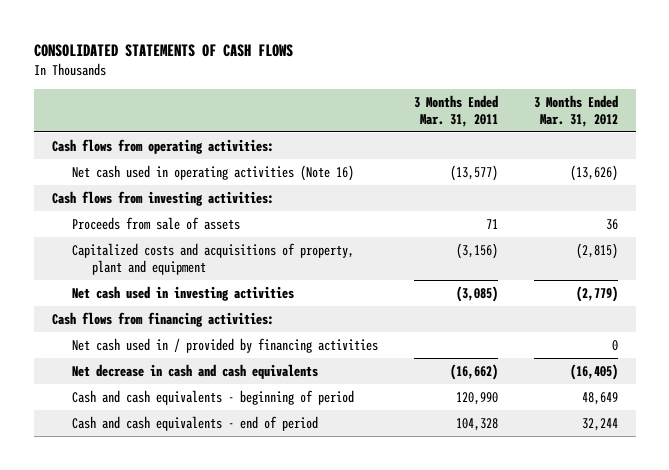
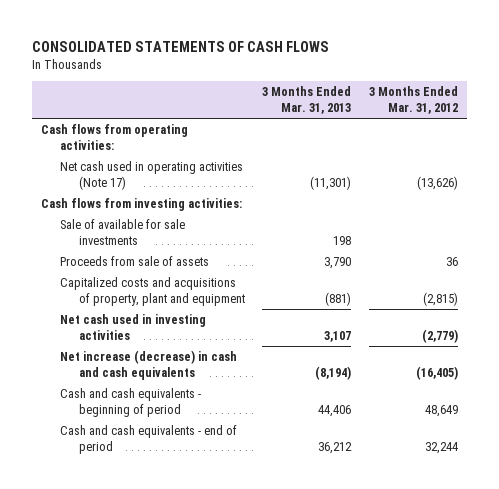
- | 3 Months Ended Mar. 31, 2011 | 3 Months Ended Mar. 31, 2012
+ | 3 Months Ended Mar. 31, 2013 | 3 Months Ended Mar. 31, 2012
- Net cash used in operating activities (Note 16) | (13,577) | (13,626)
+ Net cash used in operating activities (Note 17) | (11,301) | (13,626)
+ Sale of available for sale investments | 198 |
- Cash flows from financing activities:
- Net cash used in / provided by financing activities | | 0
- Net decrease in cash and cash equivalents | (16,662) | (16,405)
+ Net increase (decrease) in cash and cash equivalents | (8,194) | (16,405)

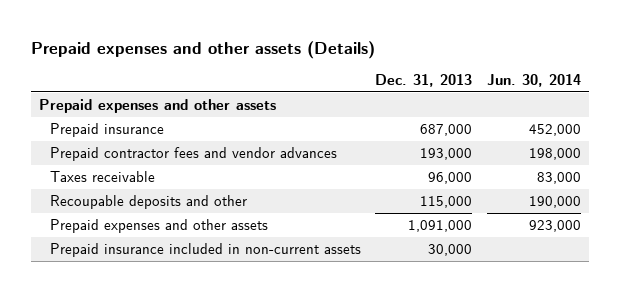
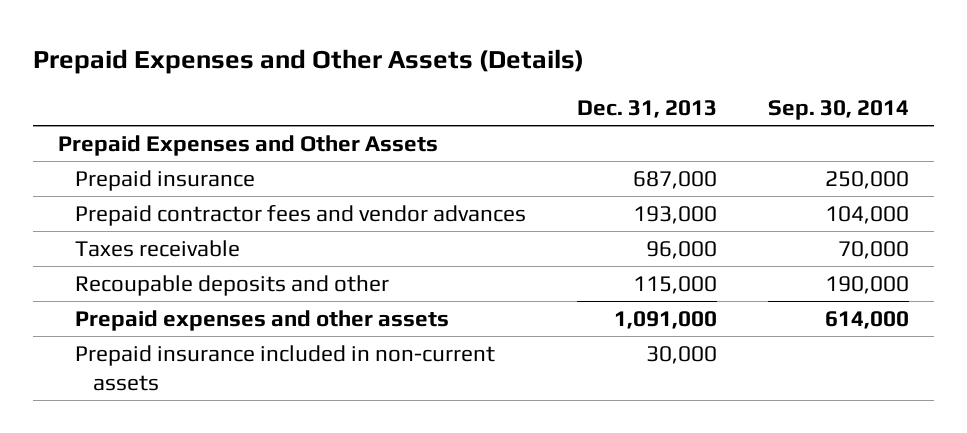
- Prepaid expenses and other assets (Details)
+ Prepaid Expenses and Other Assets (Details)
- | Dec. 31, 2013 | Jun. 30, 2014
+ | Dec. 31, 2013 | Sep. 30, 2014
- Prepaid expenses and other assets
+ Prepaid Expenses and Other Assets

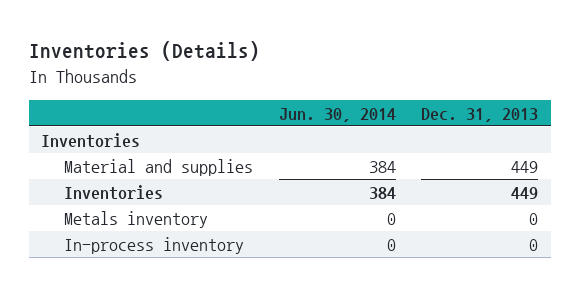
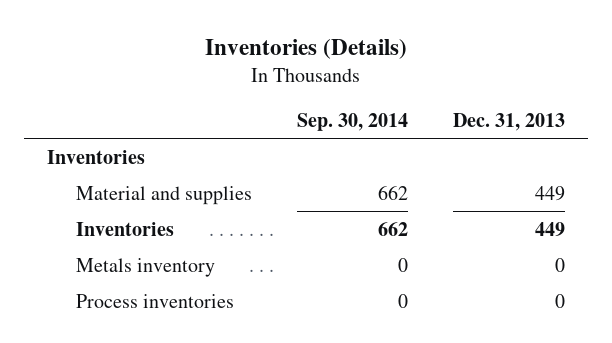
- | Jun. 30, 2014 | Dec. 31, 2013
+ | Sep. 30, 2014 | Dec. 31, 2013
- In-process inventory | 0 | 0
+ Process inventories | 0 | 0

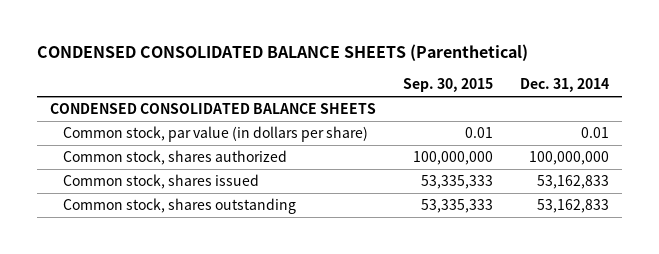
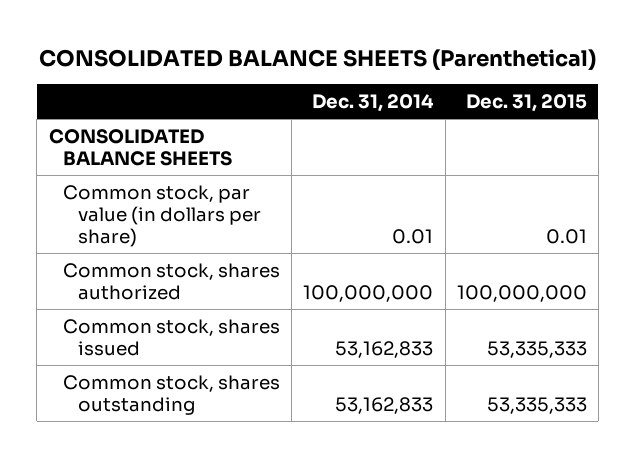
- CONDENSED CONSOLIDATED BALANCE SHEETS (Parenthetical)
+ CONSOLIDATED BALANCE SHEETS (Parenthetical)
- | Sep. 30, 2015 | Dec. 31, 2014
+ | Dec. 31, 2014 | Dec. 31, 2015
- CONDENSED CONSOLIDATED BALANCE SHEETS
+ CONSOLIDATED BALANCE SHEETS

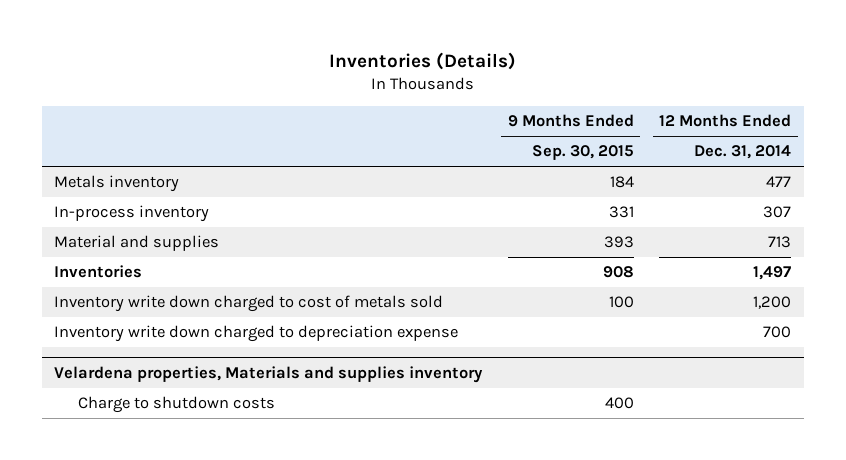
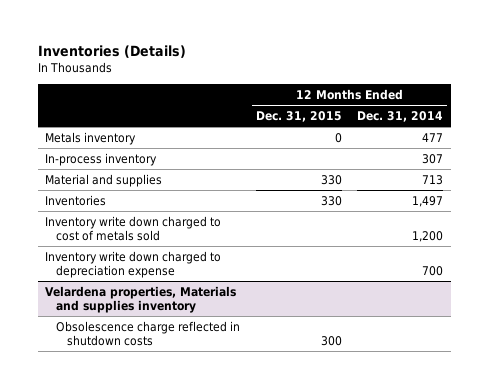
- | 9 Months Ended Sep. 30, 2015 | 12 Months Ended Dec. 31, 2014
+ | 12 Months Ended Dec. 31, 2015 | 12 Months Ended Dec. 31, 2014
@ Velardena properties, Materials and supplies inventory
- Charge to shutdown costs | 400 |
+ Obsolescence charge reflected in shutdown costs | 300 |

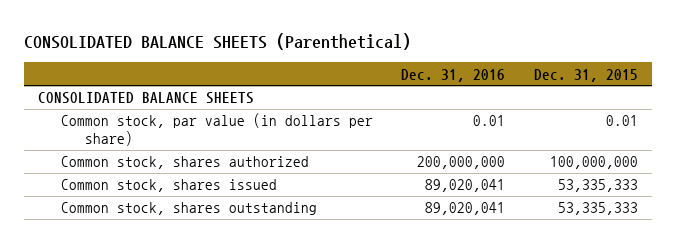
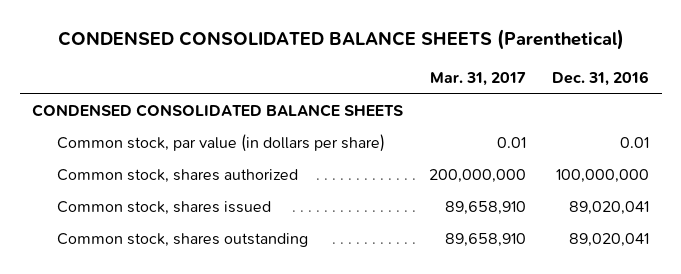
- CONSOLIDATED BALANCE SHEETS (Parenthetical)
+ CONDENSED CONSOLIDATED BALANCE SHEETS (Parenthetical)
- | Dec. 31, 2016 | Dec. 31, 2015
+ | Mar. 31, 2017 | Dec. 31, 2016
- CONSOLIDATED BALANCE SHEETS
+ CONDENSED CONSOLIDATED BALANCE SHEETS
- Common stock, shares authorized | 200,000,000 | 100,000,000
+ Common stock, shares authorized | 200,000,000 | 100,000,000

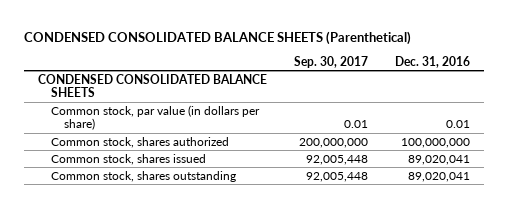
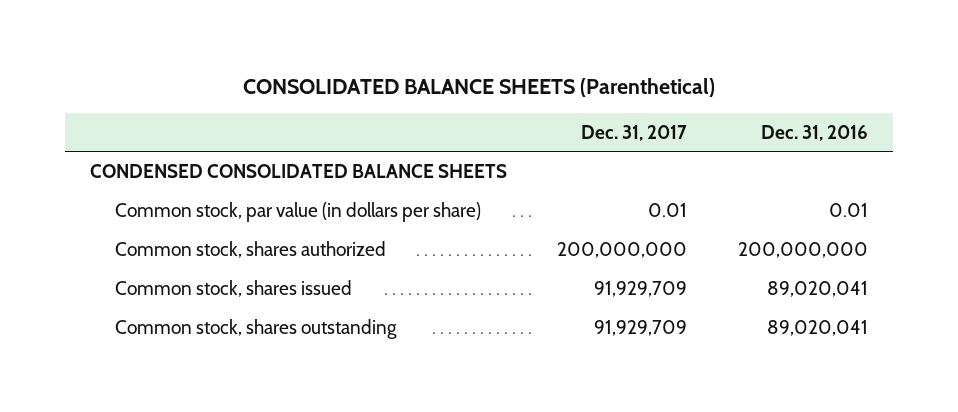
- CONDENSED CONSOLIDATED BALANCE SHEETS (Parenthetical)
+ CONSOLIDATED BALANCE SHEETS (Parenthetical)
- | Sep. 30, 2017 | Dec. 31, 2016
+ | Dec. 31, 2017 | Dec. 31, 2016
- Common stock, shares authorized | 200,000,000 | 100,000,000
+ Common stock, shares authorized | 200,000,000 | 200,000,000

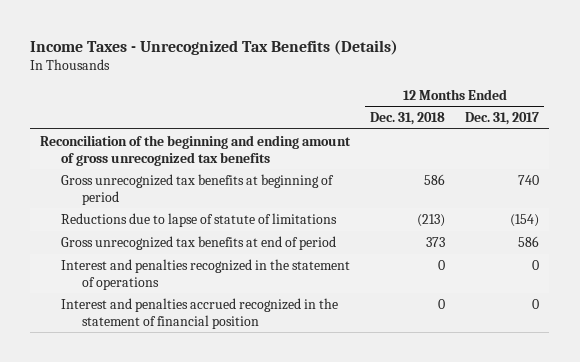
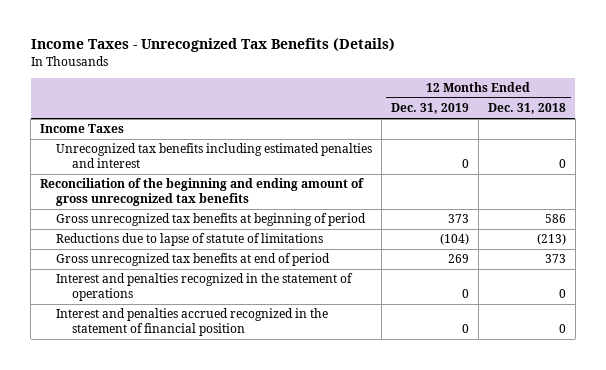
- | 12 Months Ended Dec. 31, 2018 | 12 Months Ended Dec. 31, 2017
+ | 12 Months Ended Dec. 31, 2019 | 12 Months Ended Dec. 31, 2018
+ Income Taxes
+ Unrecognized tax benefits including estimated penalties and interest | 0 | 0

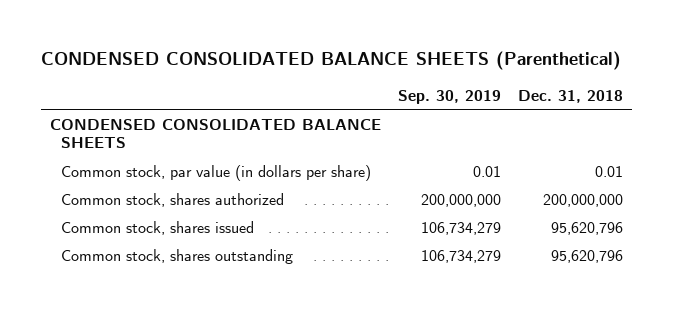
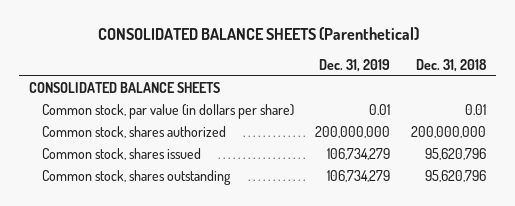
- CONDENSED CONSOLIDATED BALANCE SHEETS (Parenthetical)
+ CONSOLIDATED BALANCE SHEETS (Parenthetical)
- | Sep. 30, 2019 | Dec. 31, 2018
+ | Dec. 31, 2019 | Dec. 31, 2018
- CONDENSED CONSOLIDATED BALANCE SHEETS
+ CONSOLIDATED BALANCE SHEETS

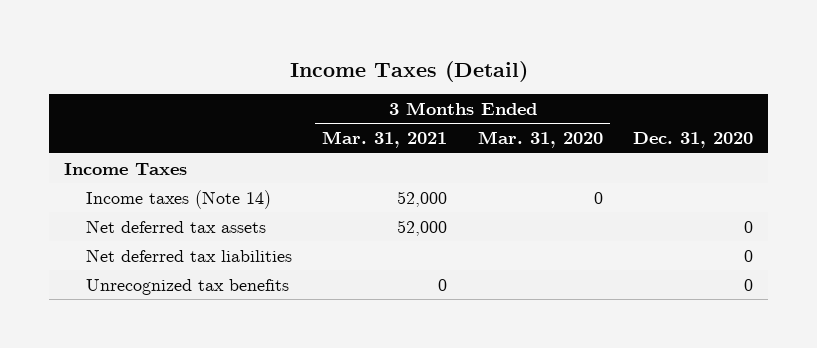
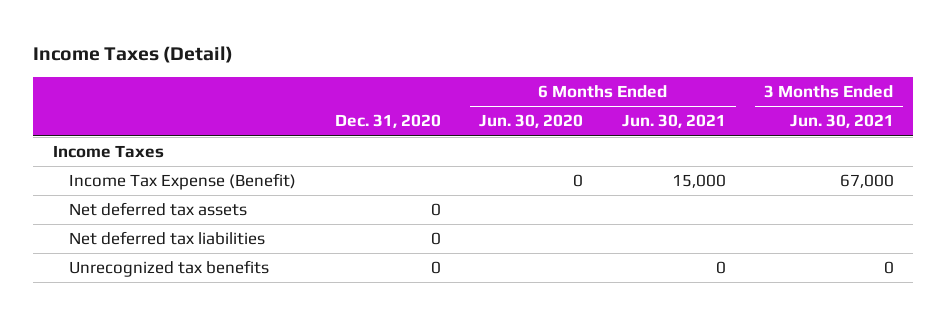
- | 3 Months Ended Mar. 31, 2021 | 3 Months Ended Mar. 31, 2020 | Dec. 31, 2020
+ | Dec. 31, 2020 | 6 Months Ended Jun. 30, 2020 | 6 Months Ended Jun. 30, 2021 | 3 Months Ended Jun. 30, 2021
- Income taxes (Note 14) | 52,000 | 0 |
+ Income Tax Expense (Benefit) | | 0 | 15,000 | 67,000

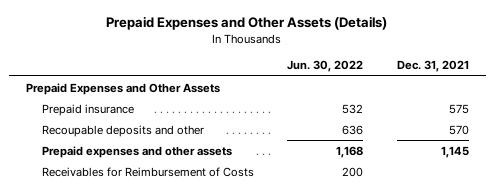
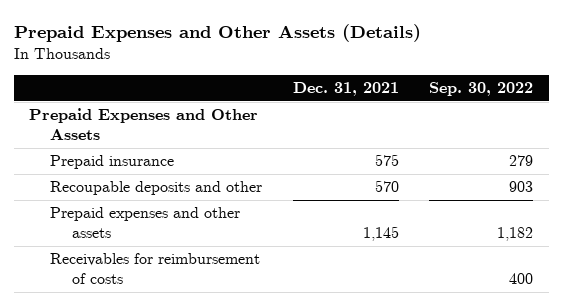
- | Jun. 30, 2022 | Dec. 31, 2021
+ | Dec. 31, 2021 | Sep. 30, 2022
- Receivables for Reimbursement of Costs | 200 |
+ Receivables for reimbursement of costs | | 400

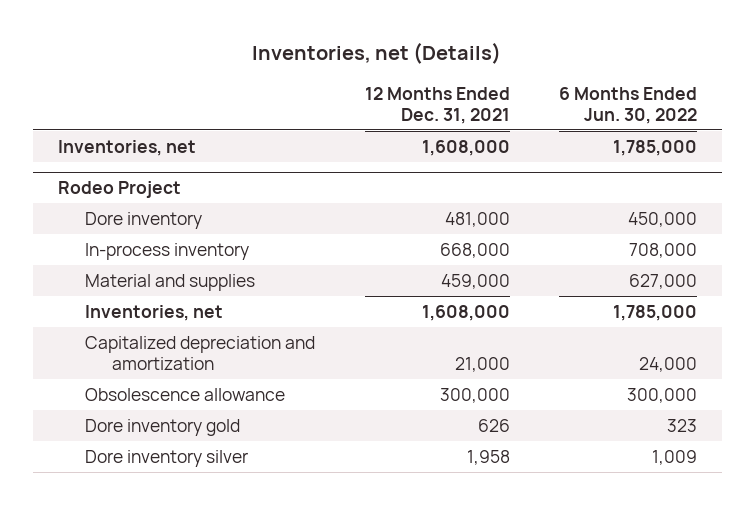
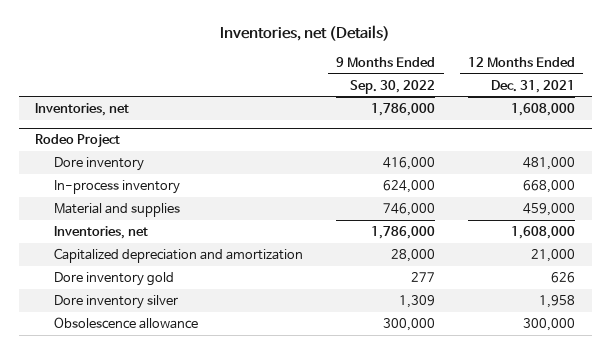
- | 12 Months Ended Dec. 31, 2021 | 6 Months Ended Jun. 30, 2022
+ | 9 Months Ended Sep. 30, 2022 | 12 Months Ended Dec. 31, 2021
@ Rodeo Project
moved down: Obsolescence allowance | 300,000 | 300,000

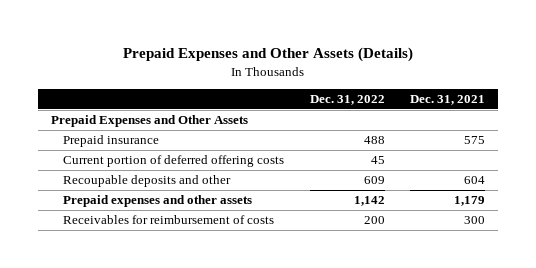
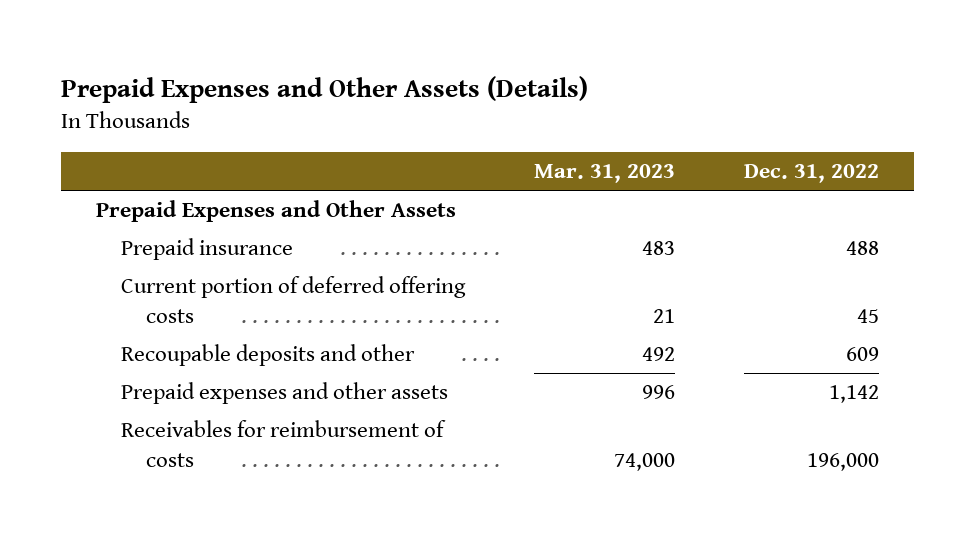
- | Dec. 31, 2022 | Dec. 31, 2021
+ | Mar. 31, 2023 | Dec. 31, 2022
- Receivables for reimbursement of costs | 200 | 300
+ Receivables for reimbursement of costs | 74,000 | 196,000

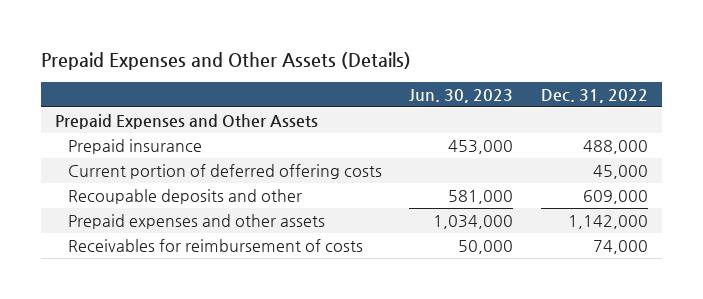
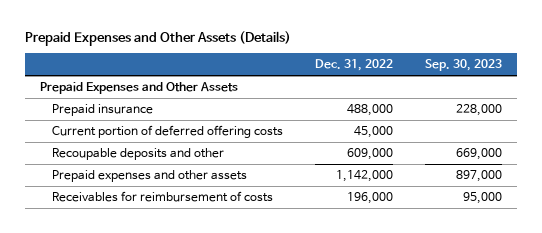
- | Jun. 30, 2023 | Dec. 31, 2022
+ | Dec. 31, 2022 | Sep. 30, 2023
- Receivables for reimbursement of costs | 50,000 | 74,000
+ Receivables for reimbursement of costs | 196,000 | 95,000

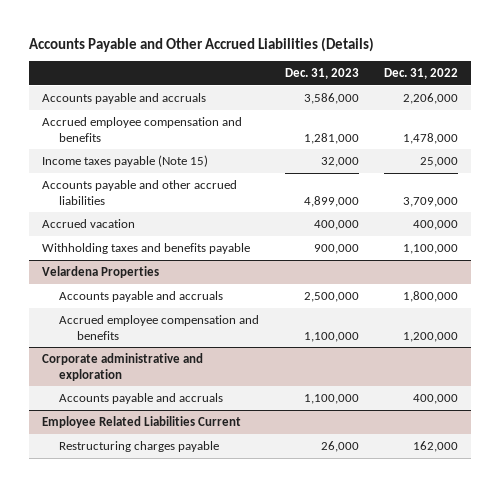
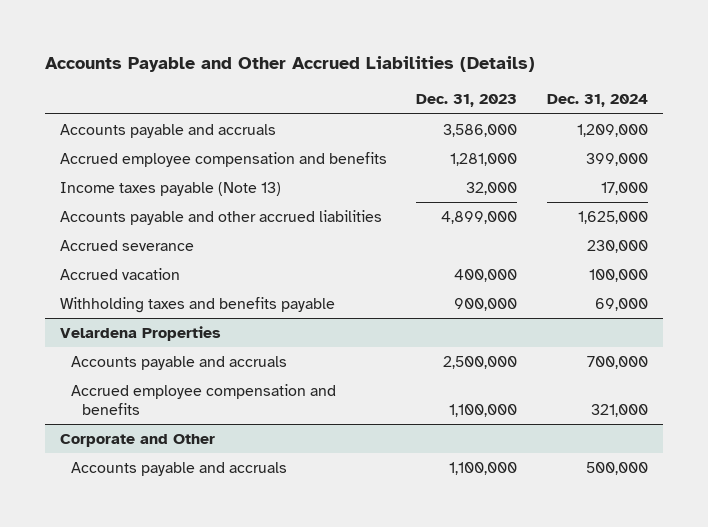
- | Dec. 31, 2023 | Dec. 31, 2022
+ | Dec. 31, 2023 | Dec. 31, 2024
- Income taxes payable (Note 15) | 32,000 | 25,000
+ Income taxes payable (Note 13) | 32,000 | 17,000
+ Accrued severance | | 230,000
- Corporate administrative and exploration
+ Corporate and Other
- Employee Related Liabilities Current
- Restructuring charges payable | 26,000 | 162,000

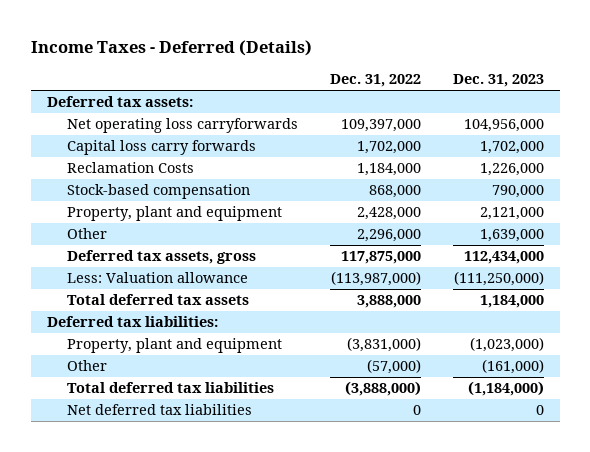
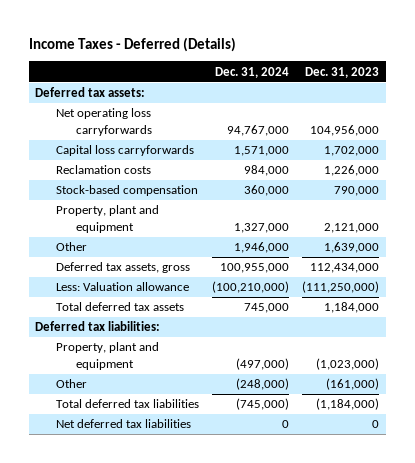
- | Dec. 31, 2022 | Dec. 31, 2023
+ | Dec. 31, 2024 | Dec. 31, 2023
- Capital loss carry forwards | 1,702,000 | 1,702,000
- Reclamation Costs | 1,184,000 | 1,226,000
+ Capital loss carryforwards | 1,571,000 | 1,702,000
+ Reclamation costs | 984,000 | 1,226,000

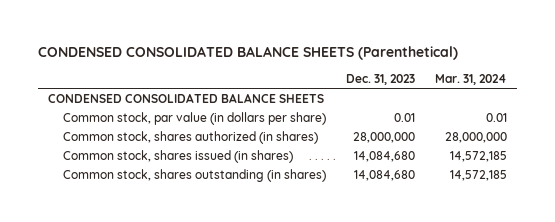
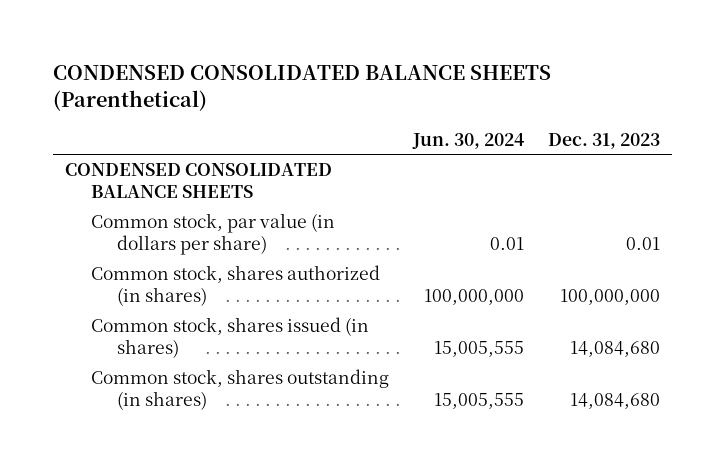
- | Dec. 31, 2023 | Mar. 31, 2024
+ | Jun. 30, 2024 | Dec. 31, 2023
- Common stock, shares authorized (in shares) | 28,000,000 | 28,000,000
+ Common stock, shares authorized (in shares) | 100,000,000 | 100,000,000

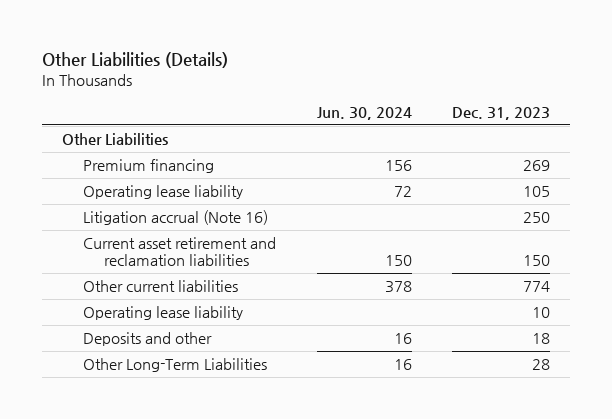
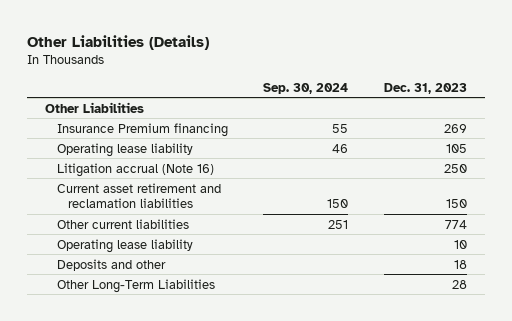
- | Jun. 30, 2024 | Dec. 31, 2023
+ | Sep. 30, 2024 | Dec. 31, 2023
- Premium financing | 156 | 269
+ Insurance Premium financing | 55 | 269

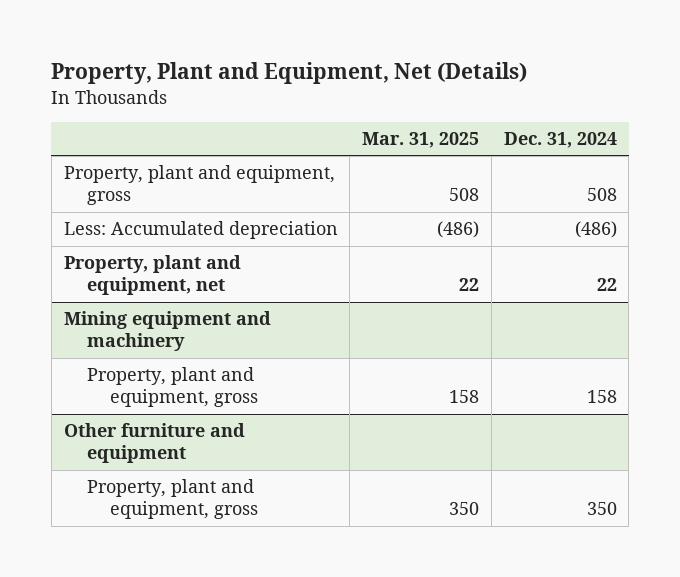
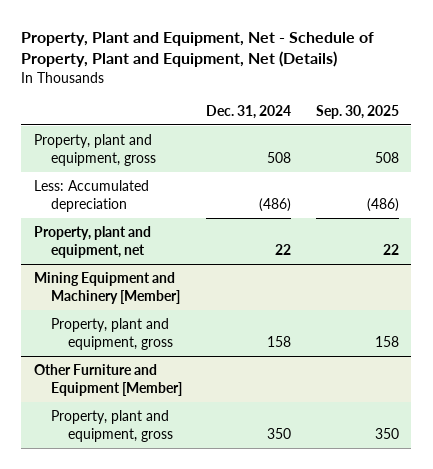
- Property, Plant and Equipment, Net (Details)
+ Property, Plant and Equipment, Net - Schedule of Property, Plant and Equipment, Net (Details)
- | Mar. 31, 2025 | Dec. 31, 2024
+ | Dec. 31, 2024 | Sep. 30, 2025
- Mining equipment and machinery
+ Mining Equipment and Machinery [Member]
- Other furniture and equipment
+ Other Furniture and Equipment [Member]

